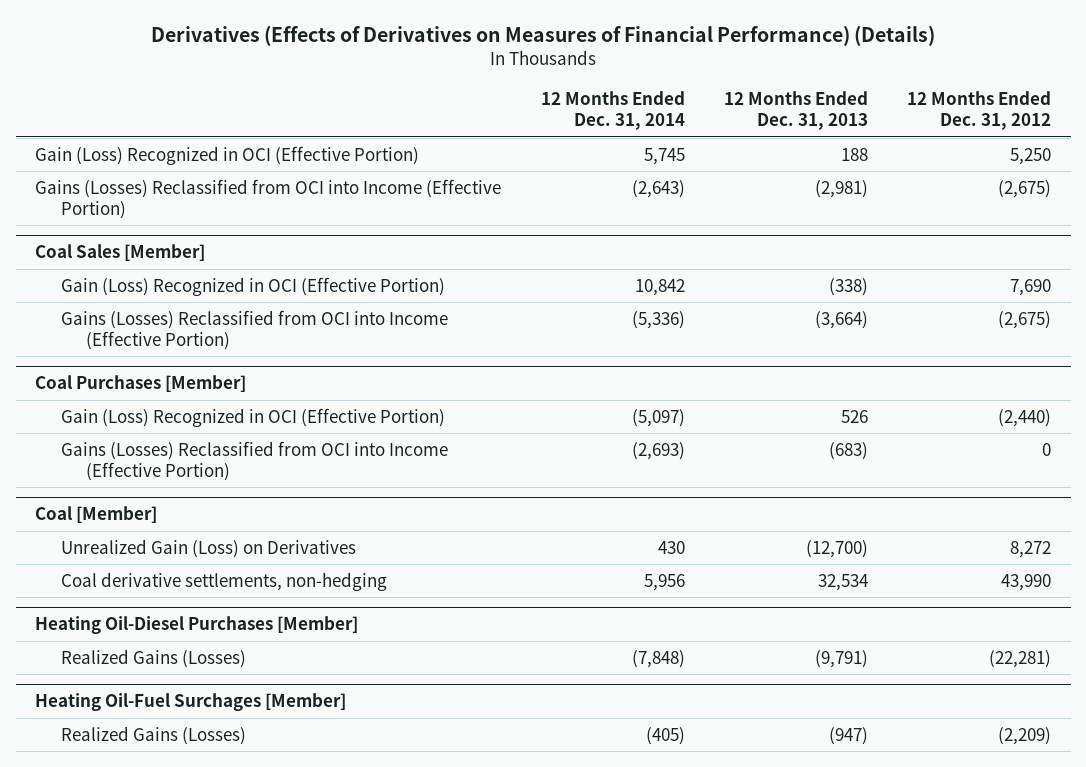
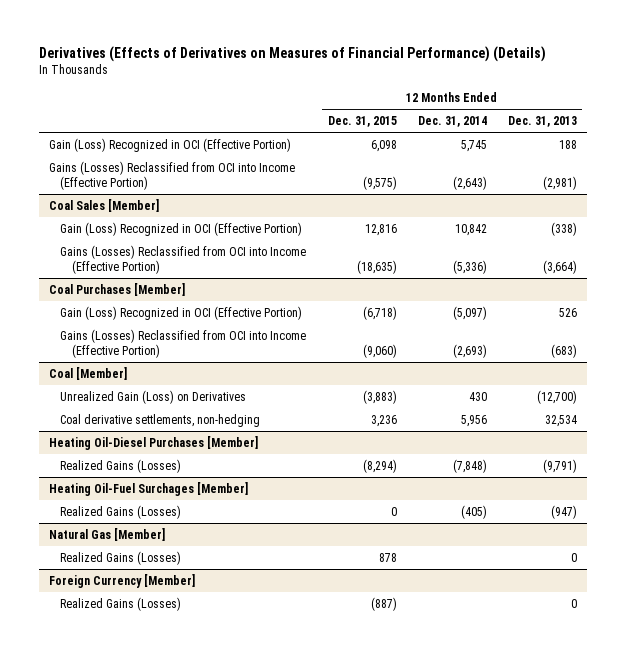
- | 12 Months Ended Dec. 31, 2014 | 12 Months Ended Dec. 31, 2013 | 12 Months Ended Dec. 31, 2012
+ | 12 Months Ended Dec. 31, 2015 | 12 Months Ended Dec. 31, 2014 | 12 Months Ended Dec. 31, 2013
+ Natural Gas [Member]
+ Realized Gains (Losses) | 878 | | 0
+ Foreign Currency [Member]
+ Realized Gains (Losses) | (887) | | 0

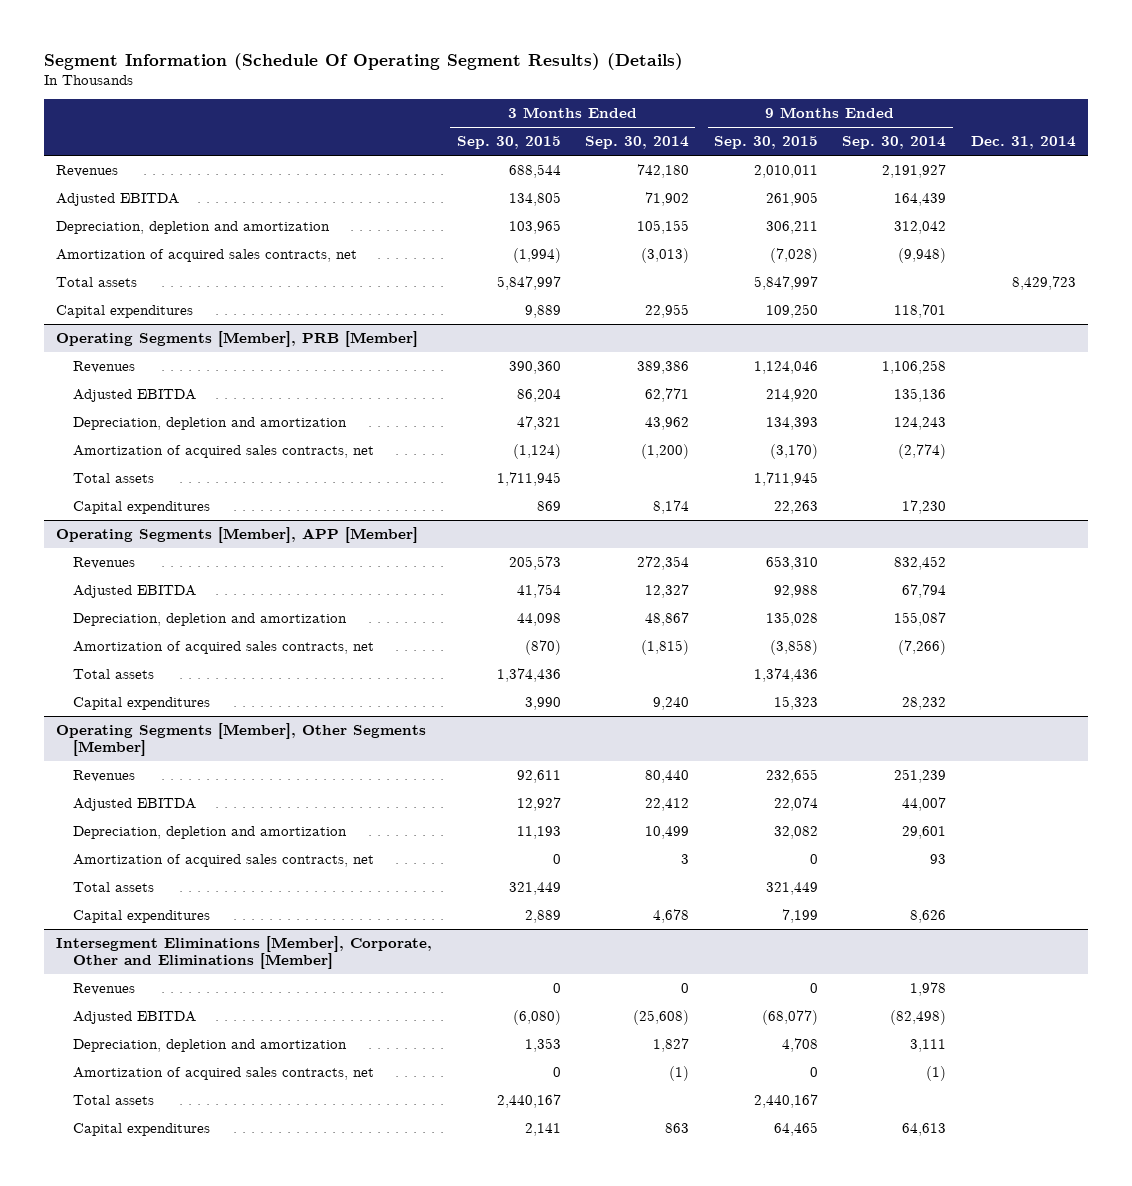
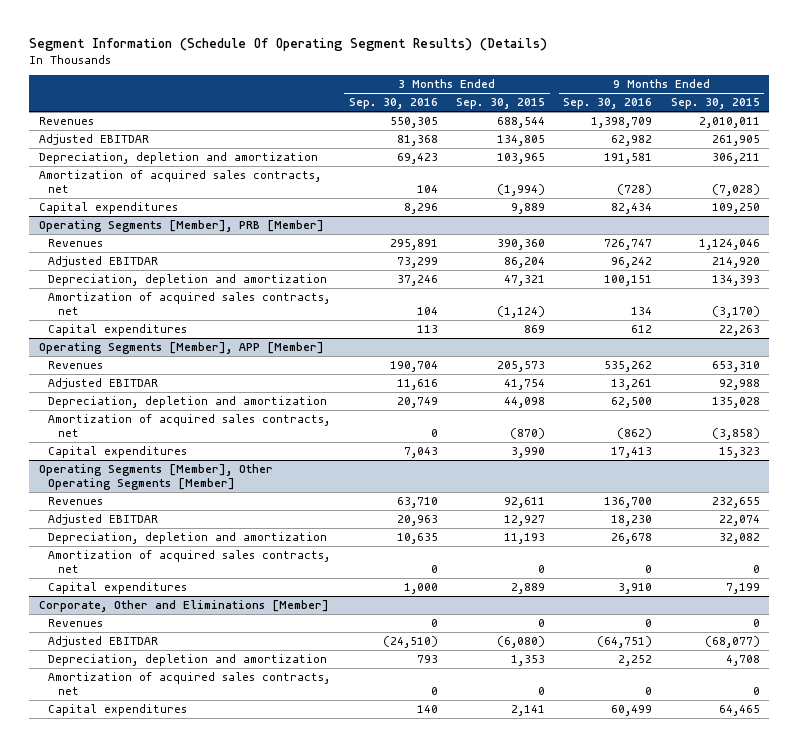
- | 3 Months Ended Sep. 30, 2015 | 3 Months Ended Sep. 30, 2014 | 9 Months Ended Sep. 30, 2015 | 9 Months Ended Sep. 30, 2014 | Dec. 31, 2014
+ | 3 Months Ended Sep. 30, 2016 | 3 Months Ended Sep. 30, 2015 | 9 Months Ended Sep. 30, 2016 | 9 Months Ended Sep. 30, 2015
- Adjusted EBITDA | 134,805 | 71,902 | 261,905 | 164,439 |
+ Adjusted EBITDAR | 81,368 | 134,805 | 62,982 | 261,905
- Total assets | 5,847,997 | | 5,847,997 | | 8,429,723
@ Operating Segments [Member], PRB [Member]
- Adjusted EBITDA | 86,204 | 62,771 | 214,920 | 135,136 |
+ Adjusted EBITDAR | 73,299 | 86,204 | 96,242 | 214,920
- Total assets | 1,711,945 | | 1,711,945 | |
@ Operating Segments [Member], APP [Member]
- Adjusted EBITDA | 41,754 | 12,327 | 92,988 | 67,794 |
+ Adjusted EBITDAR | 11,616 | 41,754 | 13,261 | 92,988
- Total assets | 1,374,436 | | 1,374,436 | |
- Operating Segments [Member], Other Segments [Member]
+ Operating Segments [Member], Other Operating Segments [Member]
- Adjusted EBITDA | 12,927 | 22,412 | 22,074 | 44,007 |
+ Adjusted EBITDAR | 20,963 | 12,927 | 18,230 | 22,074
- Total assets | 321,449 | | 321,449 | |
- Intersegment Eliminations [Member], Corporate, Other and Eliminations [Member]
+ Corporate, Other and Eliminations [Member]
- Adjusted EBITDA | (6,080) | (25,608) | (68,077) | (82,498) |
+ Adjusted EBITDAR | (24,510) | (6,080) | (64,751) | (68,077)
- Total assets | 2,440,167 | | 2,440,167 | |

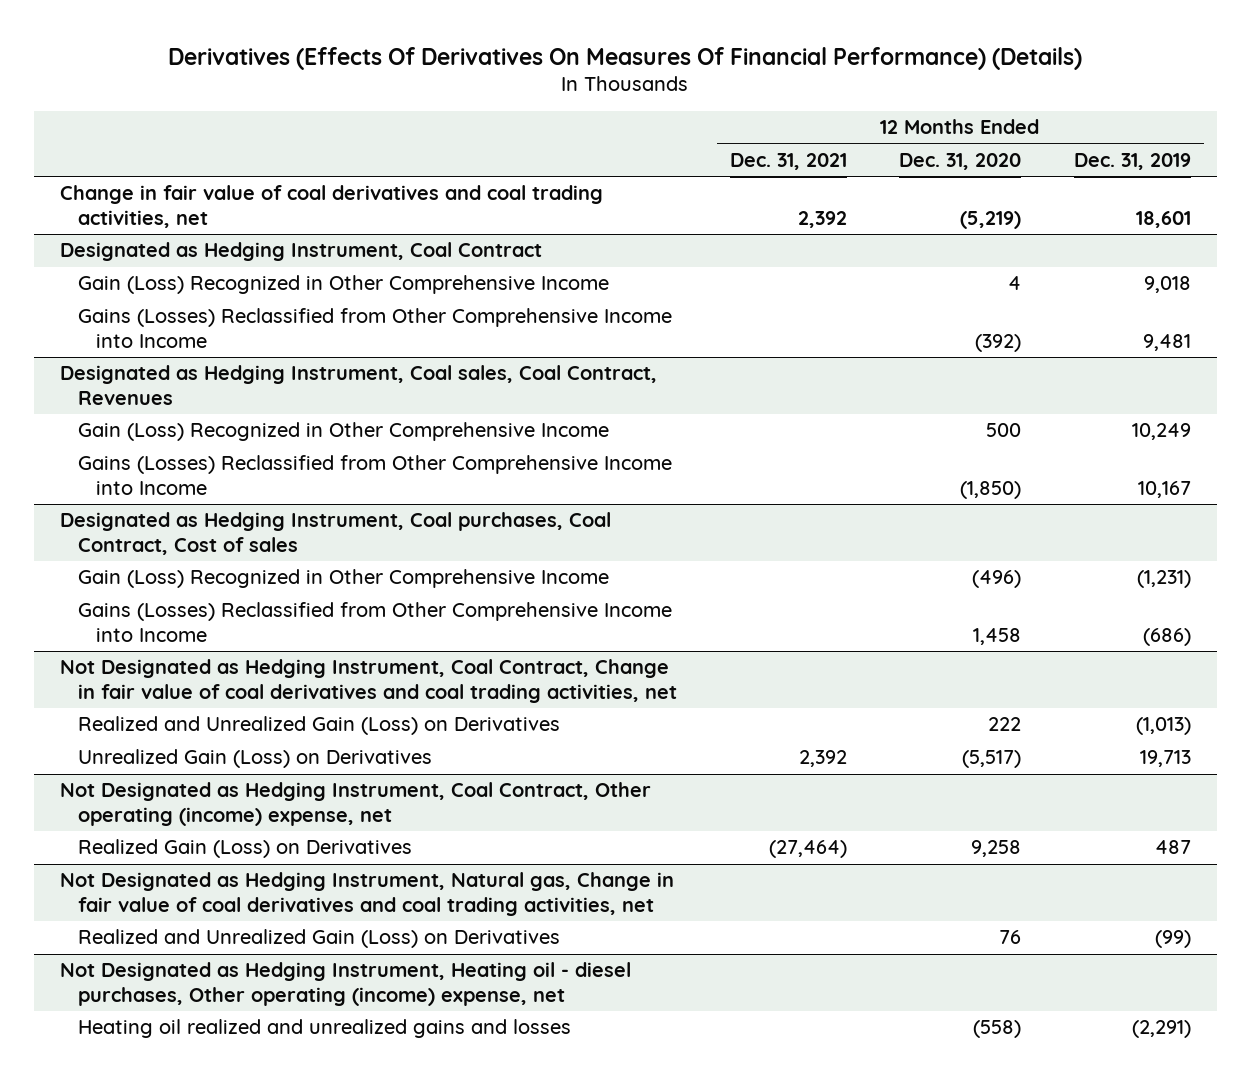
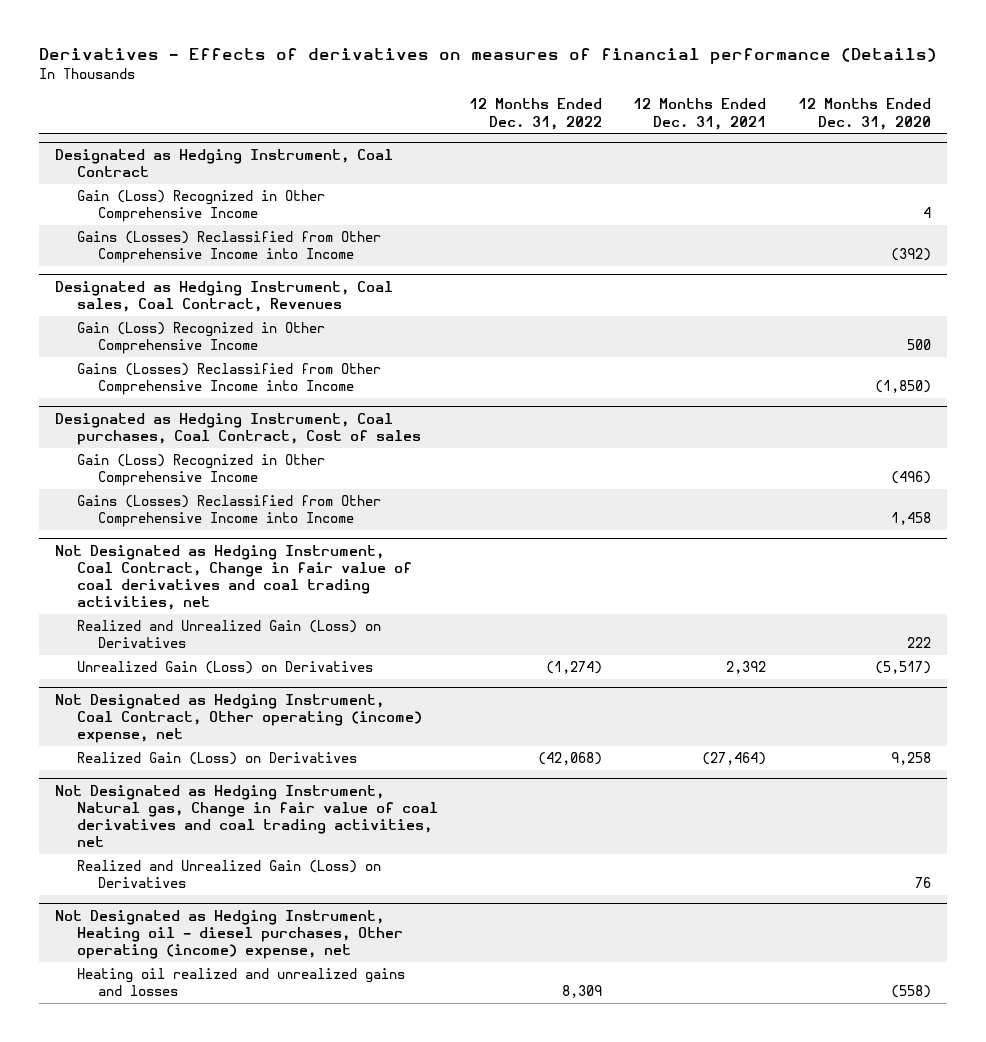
- Derivatives (Effects Of Derivatives On Measures Of Financial Performance) (Details)
+ Derivatives - Effects of derivatives on measures of financial performance (Details)
- | 12 Months Ended Dec. 31, 2021 | 12 Months Ended Dec. 31, 2020 | 12 Months Ended Dec. 31, 2019
+ | 12 Months Ended Dec. 31, 2022 | 12 Months Ended Dec. 31, 2021 | 12 Months Ended Dec. 31, 2020
- Change in fair value of coal derivatives and coal trading activities, net | 2,392 | (5,219) | 18,601

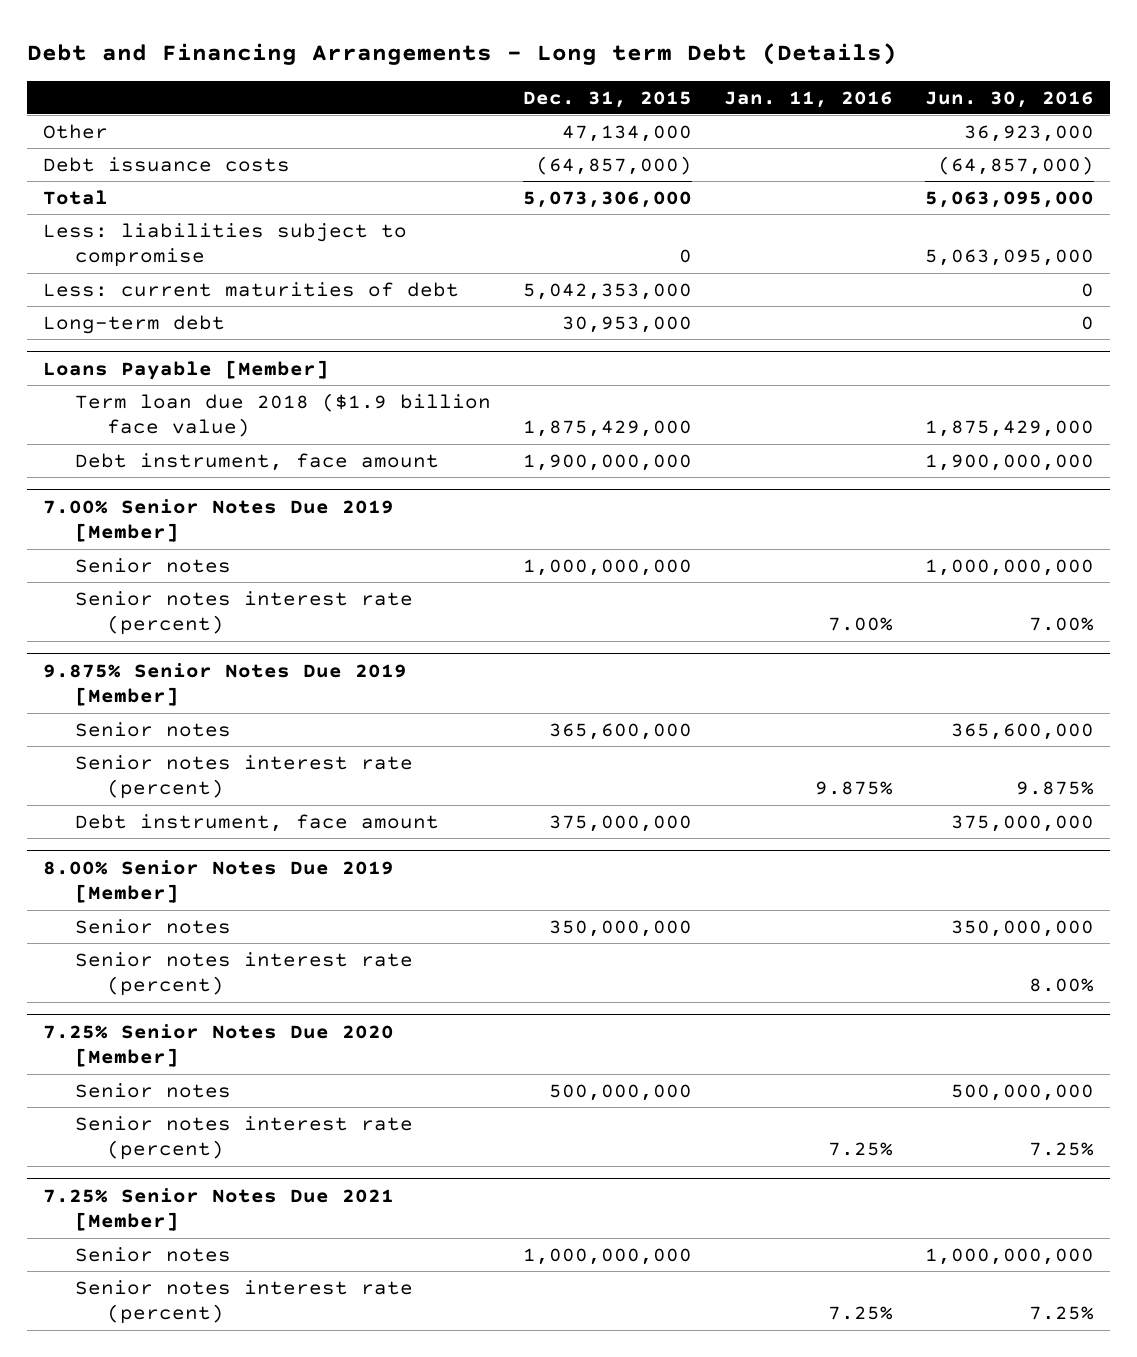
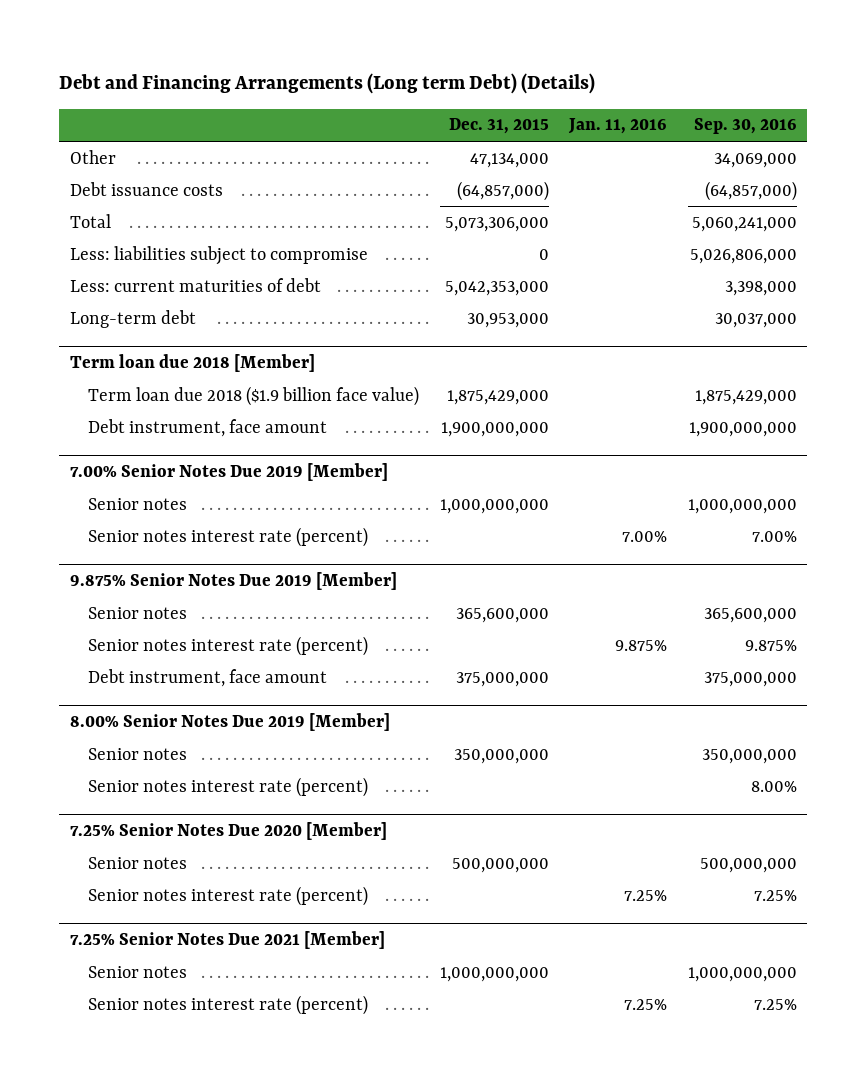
- Debt and Financing Arrangements - Long term Debt (Details)
+ Debt and Financing Arrangements (Long term Debt) (Details)
- | Dec. 31, 2015 | Jan. 11, 2016 | Jun. 30, 2016
+ | Dec. 31, 2015 | Jan. 11, 2016 | Sep. 30, 2016
- Loans Payable [Member]
+ Term loan due 2018 [Member]

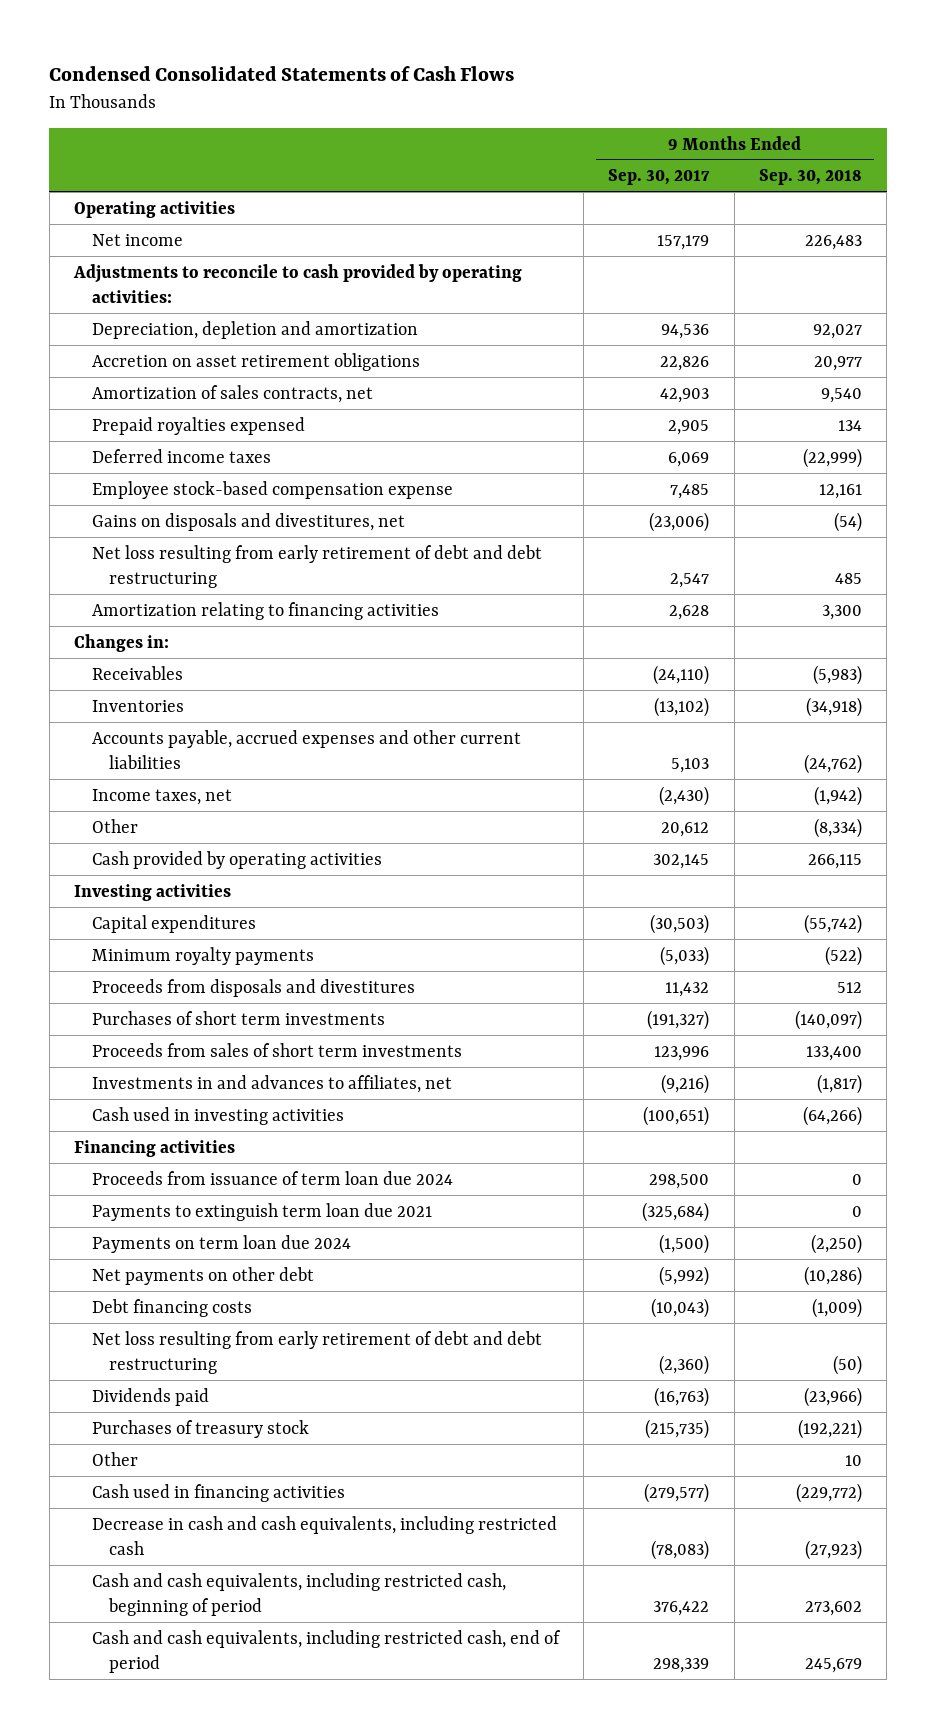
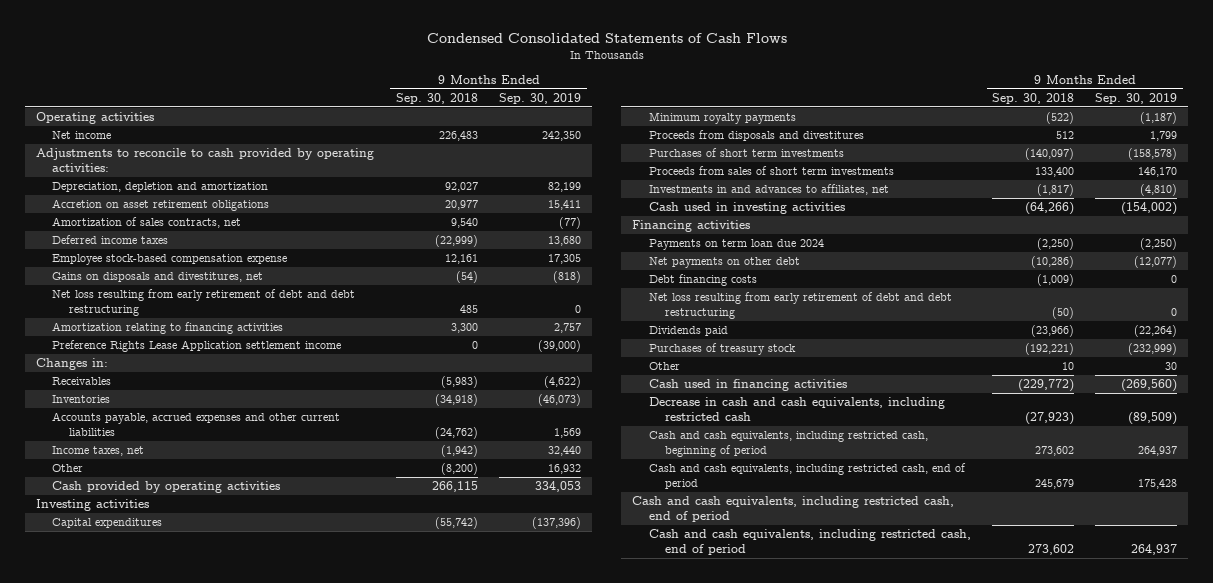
- | 9 Months Ended Sep. 30, 2017 | 9 Months Ended Sep. 30, 2018
+ | 9 Months Ended Sep. 30, 2018 | 9 Months Ended Sep. 30, 2019
- Prepaid royalties expensed | 2,905 | 134
+ Preference Rights Lease Application settlement income | 0 | (39,000)
- Other | 20,612 | (8,334)
+ Other | (8,200) | 16,932
- Proceeds from issuance of term loan due 2024 | 298,500 | 0
- Payments to extinguish term loan due 2021 | (325,684) | 0
+ Cash and cash equivalents, including restricted cash, end of period
+ Cash and cash equivalents, including restricted cash, end of period | 273,602 | 264,937

